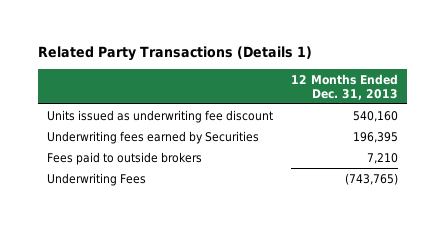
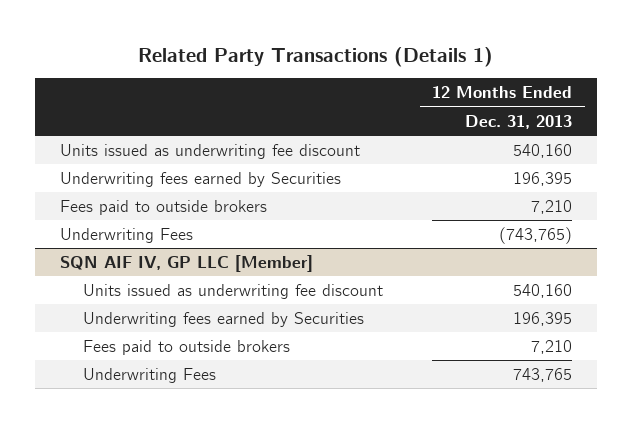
+ SQN AIF IV, GP LLC [Member]
+ Units issued as underwriting fee discount | 540,160
+ Underwriting fees earned by Securities | 196,395
+ Fees paid to outside brokers | 7,210
+ Underwriting Fees | 743,765

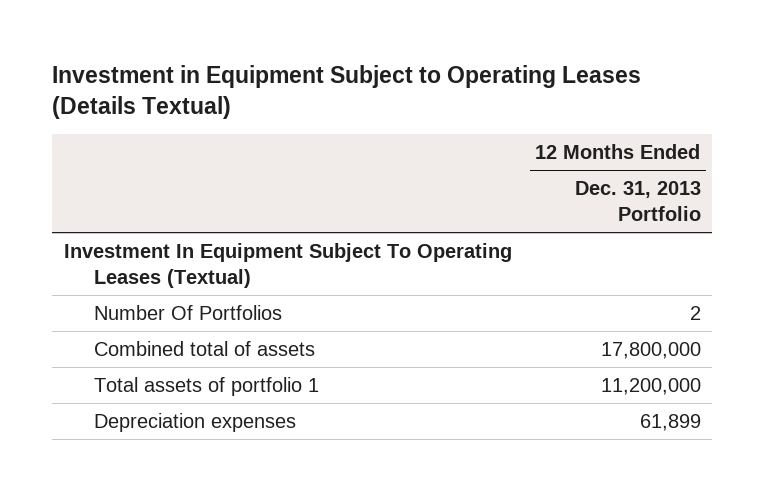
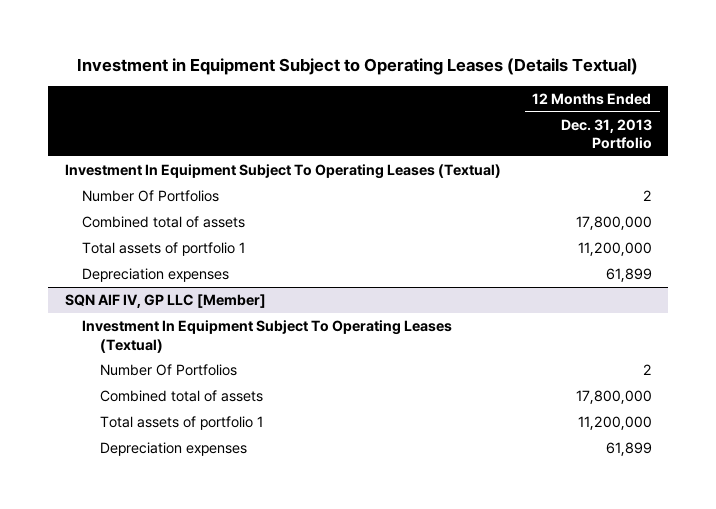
+ SQN AIF IV, GP LLC [Member]
+ Investment In Equipment Subject To Operating Leases (Textual)
+ Number Of Portfolios | 2
+ Combined total of assets | 17,800,000
+ Total assets of portfolio 1 | 11,200,000
+ Depreciation expenses | 61,899

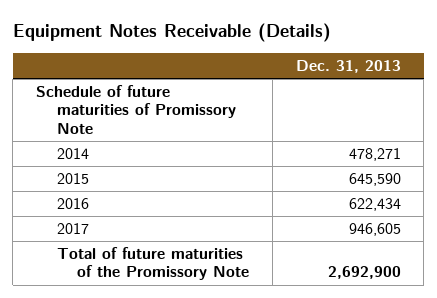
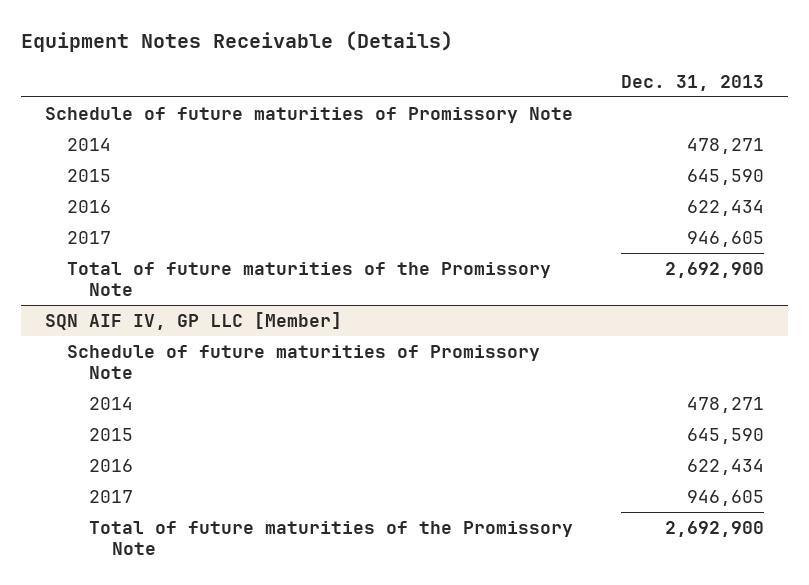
+ SQN AIF IV, GP LLC [Member]
+ Schedule of future maturities of Promissory Note
+ 2014 | 478,271
+ 2015 | 645,590
+ 2016 | 622,434
+ 2017 | 946,605
+ Total of future maturities of the Promissory Note | 2,692,900

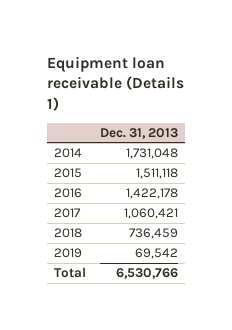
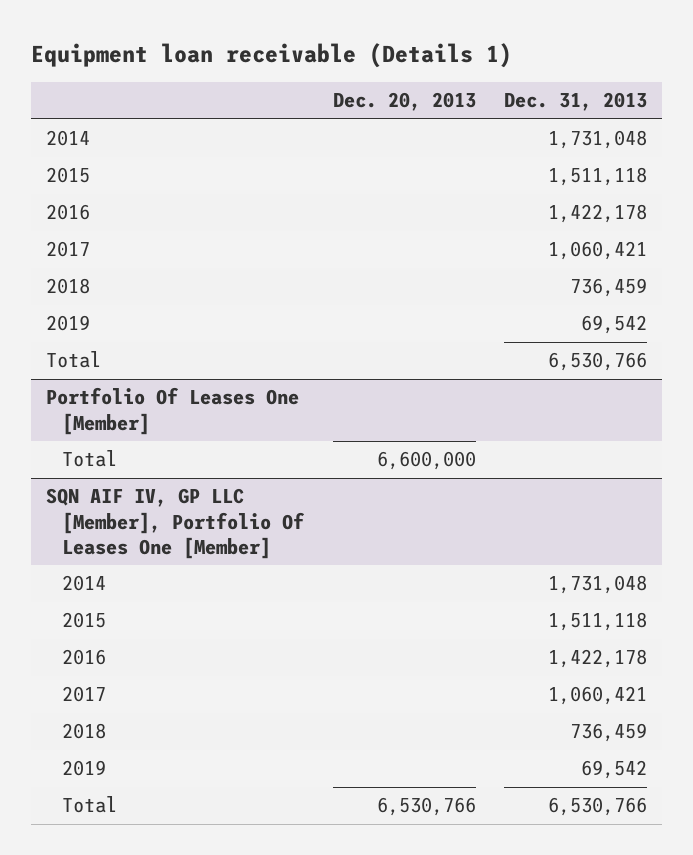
- | Dec. 31, 2013
+ | Dec. 20, 2013 | Dec. 31, 2013
+ Portfolio Of Leases One [Member]
+ Total | 6,600,000 |
+ SQN AIF IV, GP LLC [Member], Portfolio Of Leases One [Member]
+ 2014 | | 1,731,048
+ 2015 | | 1,511,118
+ 2016 | | 1,422,178
+ 2017 | | 1,060,421
+ 2018 | | 736,459
+ 2019 | | 69,542
+ Total | 6,530,766 | 6,530,766

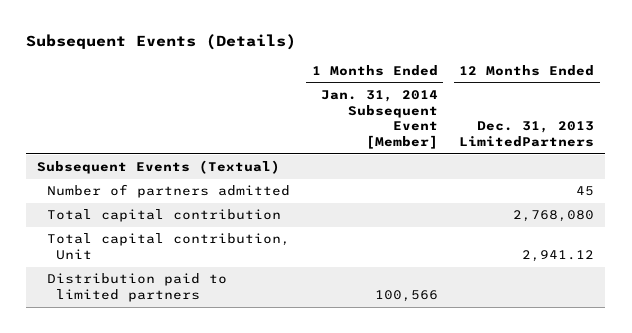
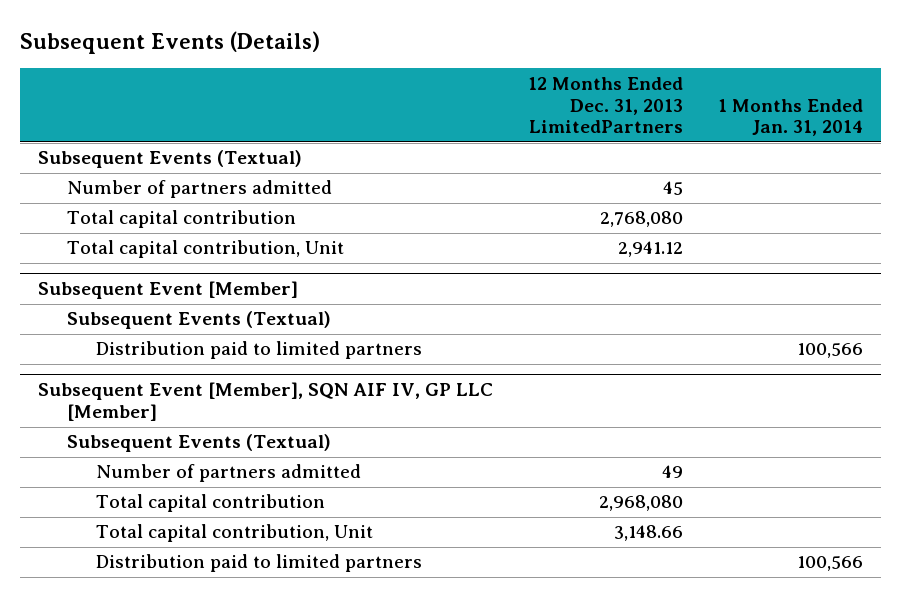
- | 1 Months Ended Jan. 31, 2014 Subsequent Event [Member] | 12 Months Ended Dec. 31, 2013 LimitedPartners
+ | 12 Months Ended Dec. 31, 2013 LimitedPartners | 1 Months Ended Jan. 31, 2014
+ Subsequent Event [Member]
+ Subsequent Events (Textual)
+ Subsequent Event [Member], SQN AIF IV, GP LLC [Member]
+ Subsequent Events (Textual)
+ Number of partners admitted | 49 |
+ Total capital contribution | 2,968,080 |
+ Total capital contribution, Unit | 3,148.66 |
+ Distribution paid to limited partners | | 100,566

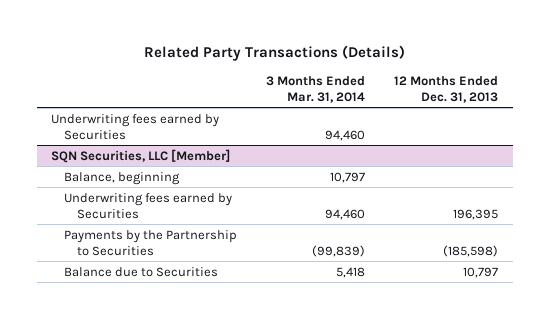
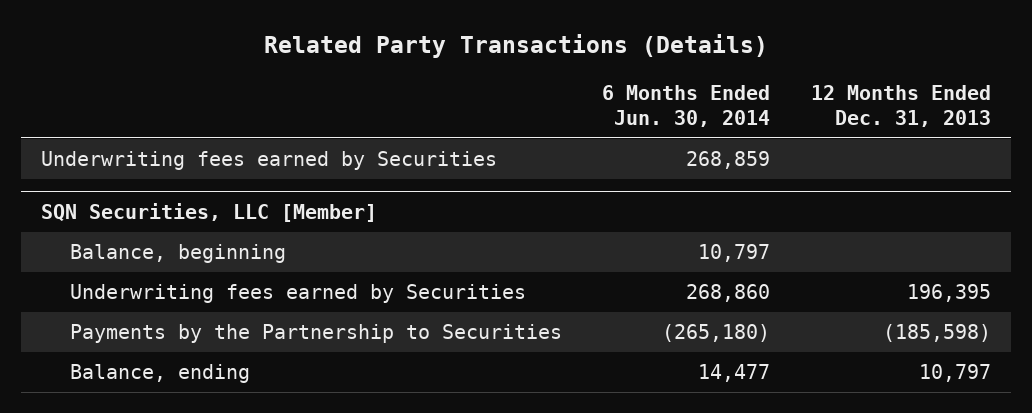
- | 3 Months Ended Mar. 31, 2014 | 12 Months Ended Dec. 31, 2013
+ | 6 Months Ended Jun. 30, 2014 | 12 Months Ended Dec. 31, 2013
@ SQN Securities, LLC [Member]
- Balance due to Securities | 5,418 | 10,797
+ Balance, ending | 14,477 | 10,797

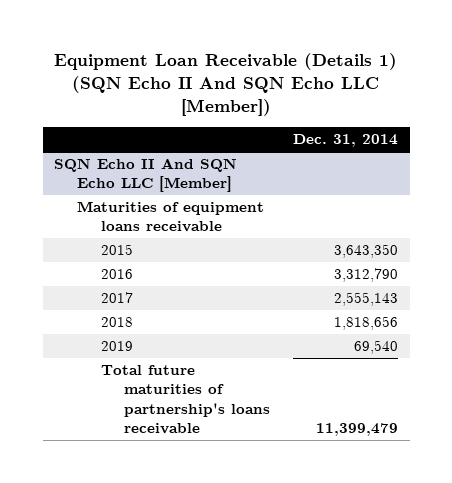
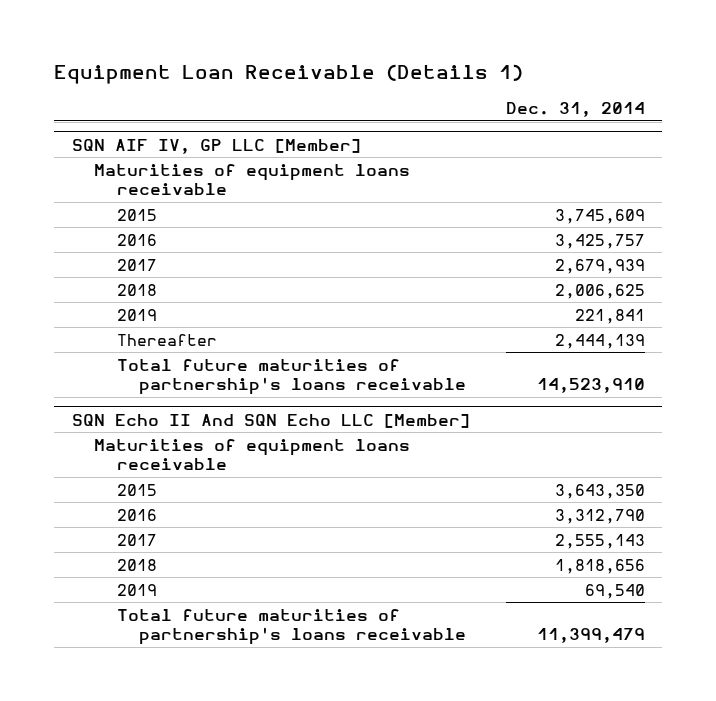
- Equipment Loan Receivable (Details 1) (SQN Echo II And SQN Echo LLC [Member])
+ Equipment Loan Receivable (Details 1)
+ SQN AIF IV, GP LLC [Member]
+ Maturities of equipment loans receivable
+ 2015 | 3,745,609
+ 2016 | 3,425,757
+ 2017 | 2,679,939
+ 2018 | 2,006,625
+ 2019 | 221,841
+ Thereafter | 2,444,139
+ Total future maturities of partnership's loans receivable | 14,523,910

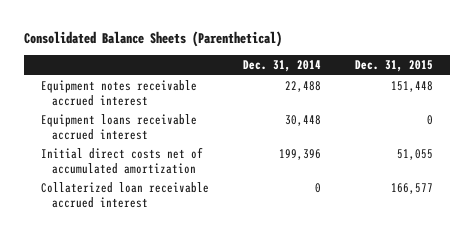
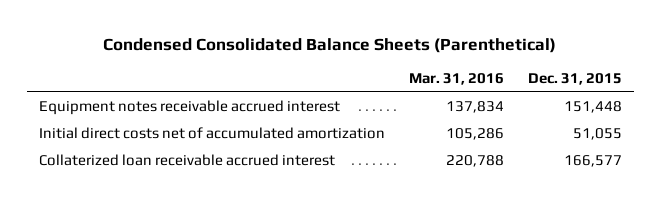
- Consolidated Balance Sheets (Parenthetical)
+ Condensed Consolidated Balance Sheets (Parenthetical)
- | Dec. 31, 2014 | Dec. 31, 2015
+ | Mar. 31, 2016 | Dec. 31, 2015
- Equipment loans receivable accrued interest | 30,448 | 0

